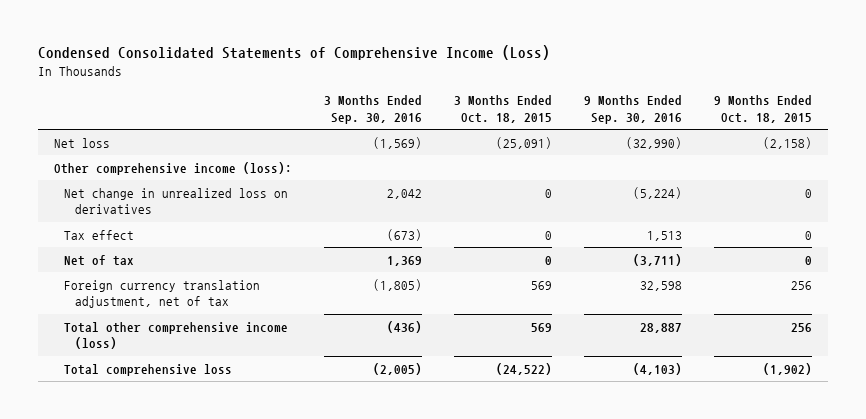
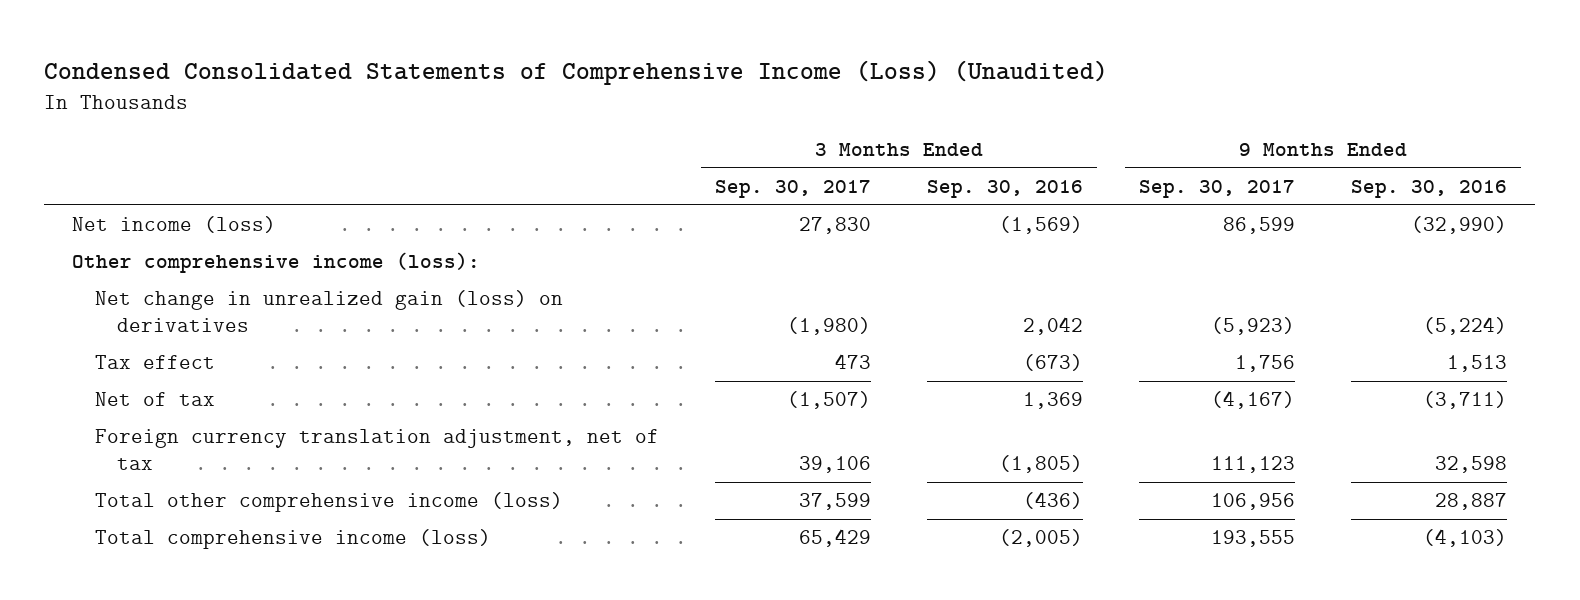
- Condensed Consolidated Statements of Comprehensive Income (Loss)
+ Condensed Consolidated Statements of Comprehensive Income (Loss) (Unaudited)
- | 3 Months Ended Sep. 30, 2016 | 3 Months Ended Oct. 18, 2015 | 9 Months Ended Sep. 30, 2016 | 9 Months Ended Oct. 18, 2015
+ | 3 Months Ended Sep. 30, 2017 | 3 Months Ended Sep. 30, 2016 | 9 Months Ended Sep. 30, 2017 | 9 Months Ended Sep. 30, 2016
- Net loss | (1,569) | (25,091) | (32,990) | (2,158)
+ Net income (loss) | 27,830 | (1,569) | 86,599 | (32,990)
- Net change in unrealized loss on derivatives | 2,042 | 0 | (5,224) | 0
+ Net change in unrealized gain (loss) on derivatives | (1,980) | 2,042 | (5,923) | (5,224)
- Total comprehensive loss | (2,005) | (24,522) | (4,103) | (1,902)
+ Total comprehensive income (loss) | 65,429 | (2,005) | 193,555 | (4,103)

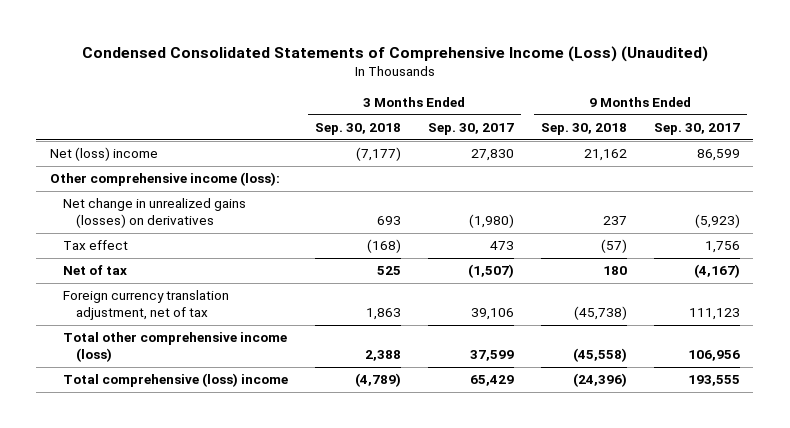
- | 3 Months Ended Sep. 30, 2017 | 3 Months Ended Sep. 30, 2016 | 9 Months Ended Sep. 30, 2017 | 9 Months Ended Sep. 30, 2016
+ | 3 Months Ended Sep. 30, 2018 | 3 Months Ended Sep. 30, 2017 | 9 Months Ended Sep. 30, 2018 | 9 Months Ended Sep. 30, 2017
- Net income (loss) | 27,830 | (1,569) | 86,599 | (32,990)
+ Net (loss) income | (7,177) | 27,830 | 21,162 | 86,599
- Net change in unrealized gain (loss) on derivatives | (1,980) | 2,042 | (5,923) | (5,224)
+ Net change in unrealized gains (losses) on derivatives | 693 | (1,980) | 237 | (5,923)
- Total comprehensive income (loss) | 65,429 | (2,005) | 193,555 | (4,103)
+ Total comprehensive (loss) income | (4,789) | 65,429 | (24,396) | 193,555

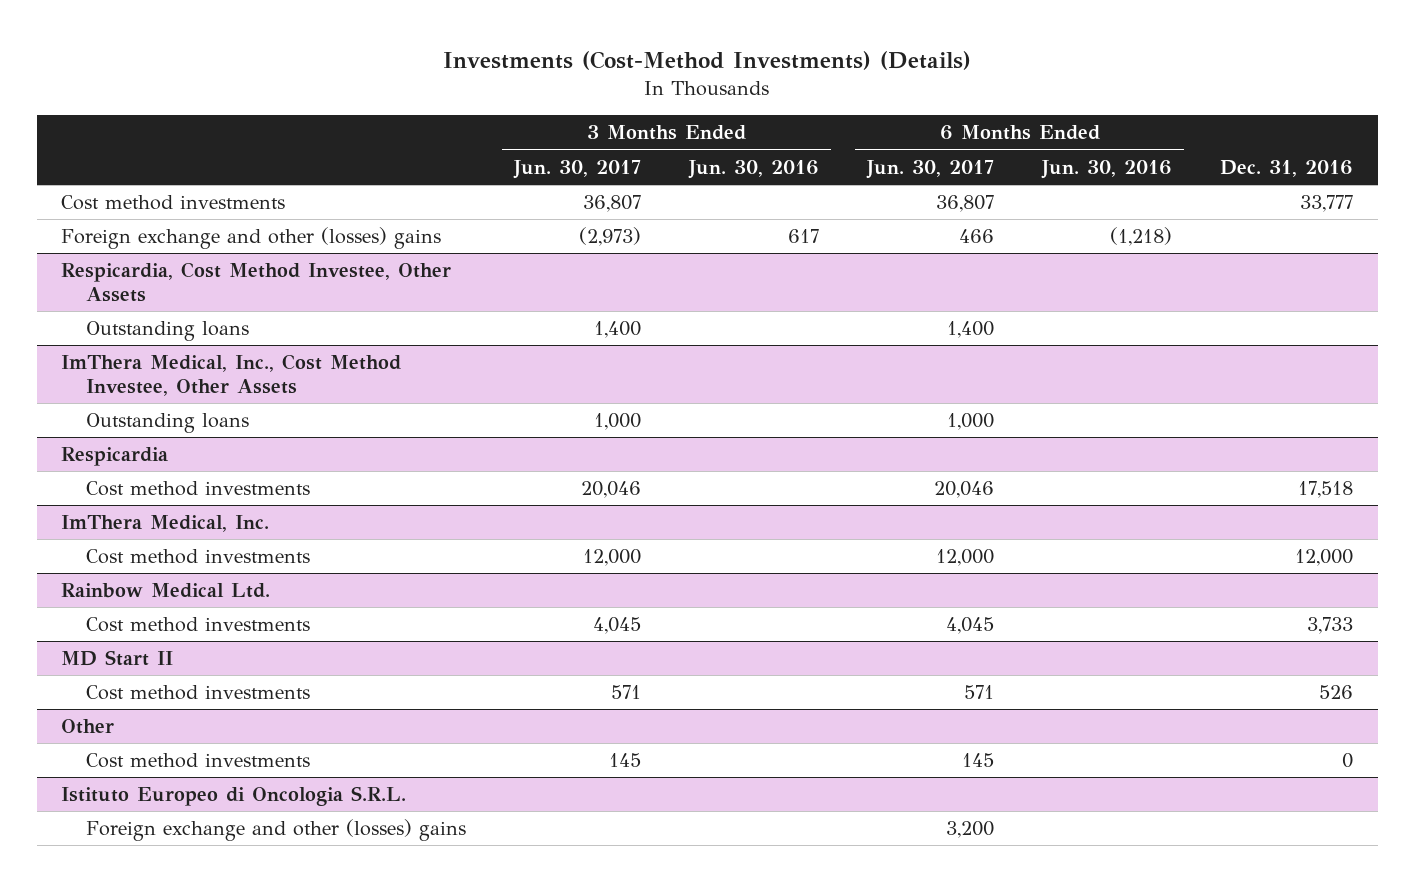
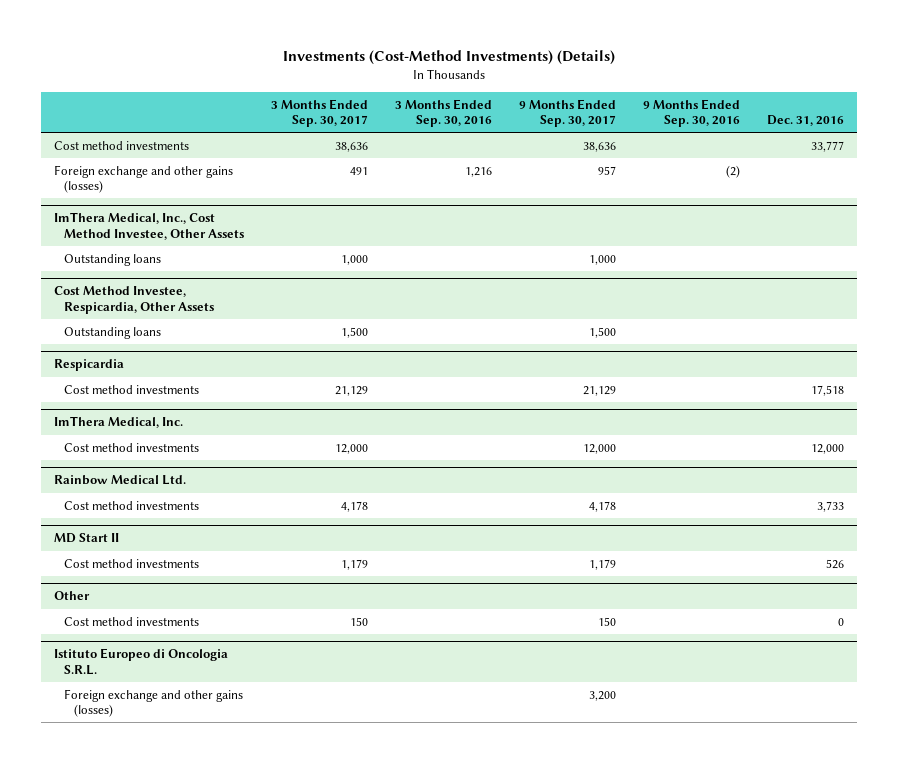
- | 3 Months Ended Jun. 30, 2017 | 3 Months Ended Jun. 30, 2016 | 6 Months Ended Jun. 30, 2017 | 6 Months Ended Jun. 30, 2016 | Dec. 31, 2016
+ | 3 Months Ended Sep. 30, 2017 | 3 Months Ended Sep. 30, 2016 | 9 Months Ended Sep. 30, 2017 | 9 Months Ended Sep. 30, 2016 | Dec. 31, 2016
- Foreign exchange and other (losses) gains | (2,973) | 617 | 466 | (1,218) |
- Respicardia, Cost Method Investee, Other Assets
- Outstanding loans | 1,400 | | 1,400 | |
+ Foreign exchange and other gains (losses) | 491 | 1,216 | 957 | (2) |
+ Cost Method Investee, Respicardia, Other Assets
+ Outstanding loans | 1,500 | | 1,500 | |
@ Istituto Europeo di Oncologia S.R.L.
- Foreign exchange and other (losses) gains | | | 3,200 | |
+ Foreign exchange and other gains (losses) | | | 3,200 | |

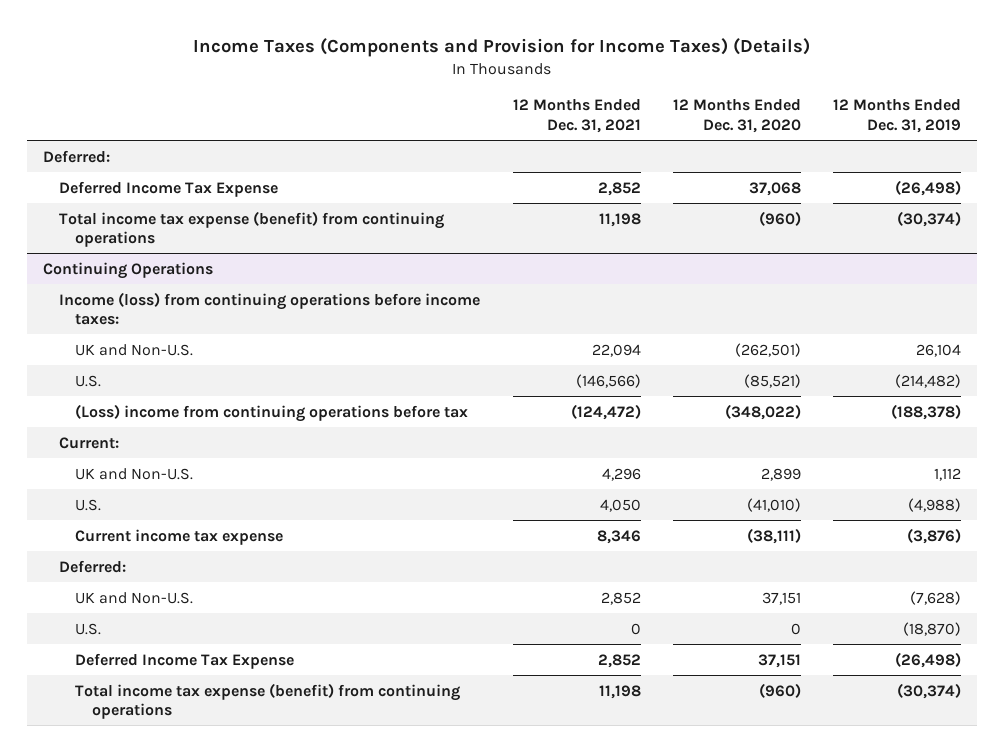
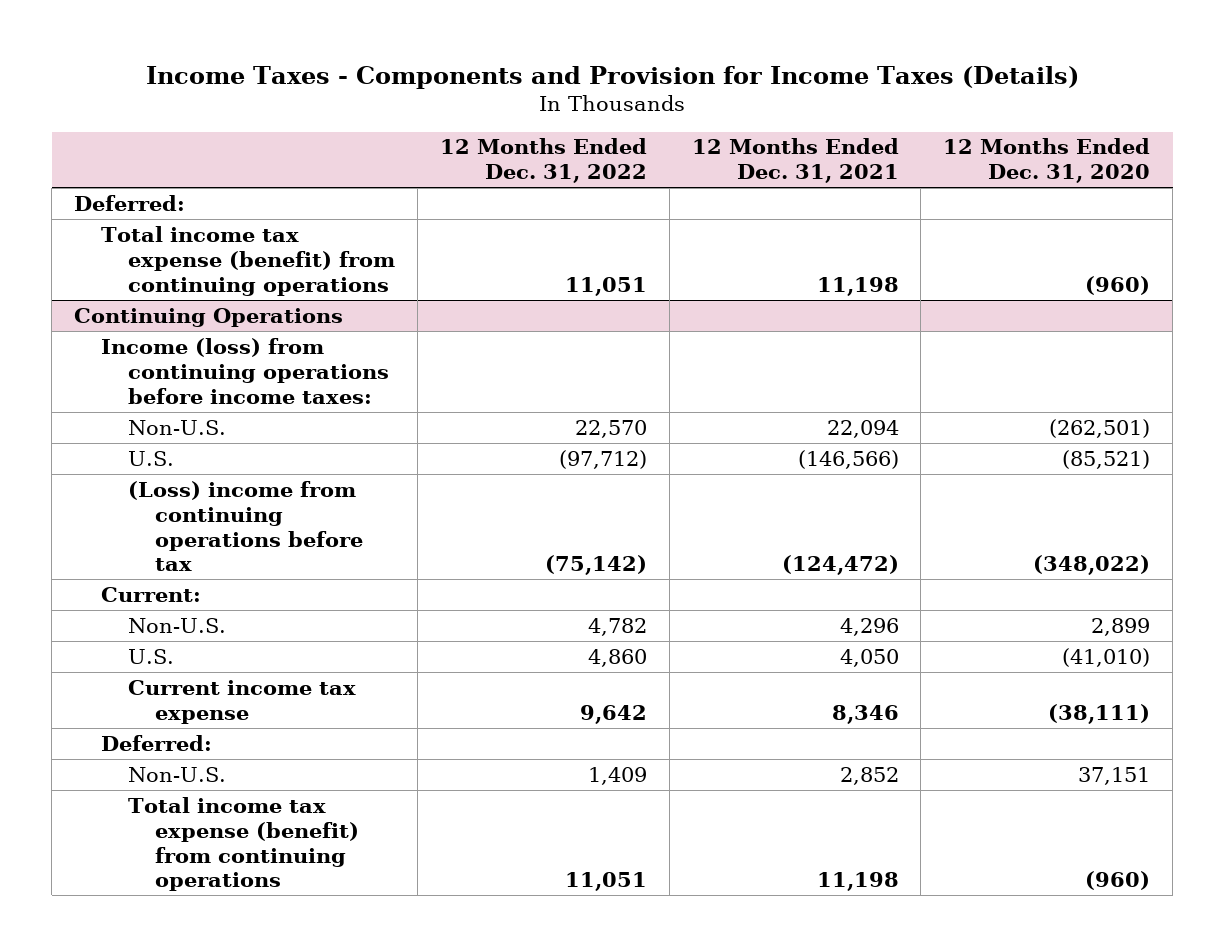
- Income Taxes (Components and Provision for Income Taxes) (Details)
+ Income Taxes - Components and Provision for Income Taxes (Details)
- | 12 Months Ended Dec. 31, 2021 | 12 Months Ended Dec. 31, 2020 | 12 Months Ended Dec. 31, 2019
+ | 12 Months Ended Dec. 31, 2022 | 12 Months Ended Dec. 31, 2021 | 12 Months Ended Dec. 31, 2020
- Deferred Income Tax Expense | 2,852 | 37,068 | (26,498)
@ Continuing Operations
- UK and Non-U.S. | 22,094 | (262,501) | 26,104
+ Non-U.S. | 22,570 | 22,094 | (262,501)
- UK and Non-U.S. | 4,296 | 2,899 | 1,112
+ Non-U.S. | 4,782 | 4,296 | 2,899
- UK and Non-U.S. | 2,852 | 37,151 | (7,628)
- U.S. | 0 | 0 | (18,870)
- Deferred Income Tax Expense | 2,852 | 37,151 | (26,498)
+ Non-U.S. | 1,409 | 2,852 | 37,151

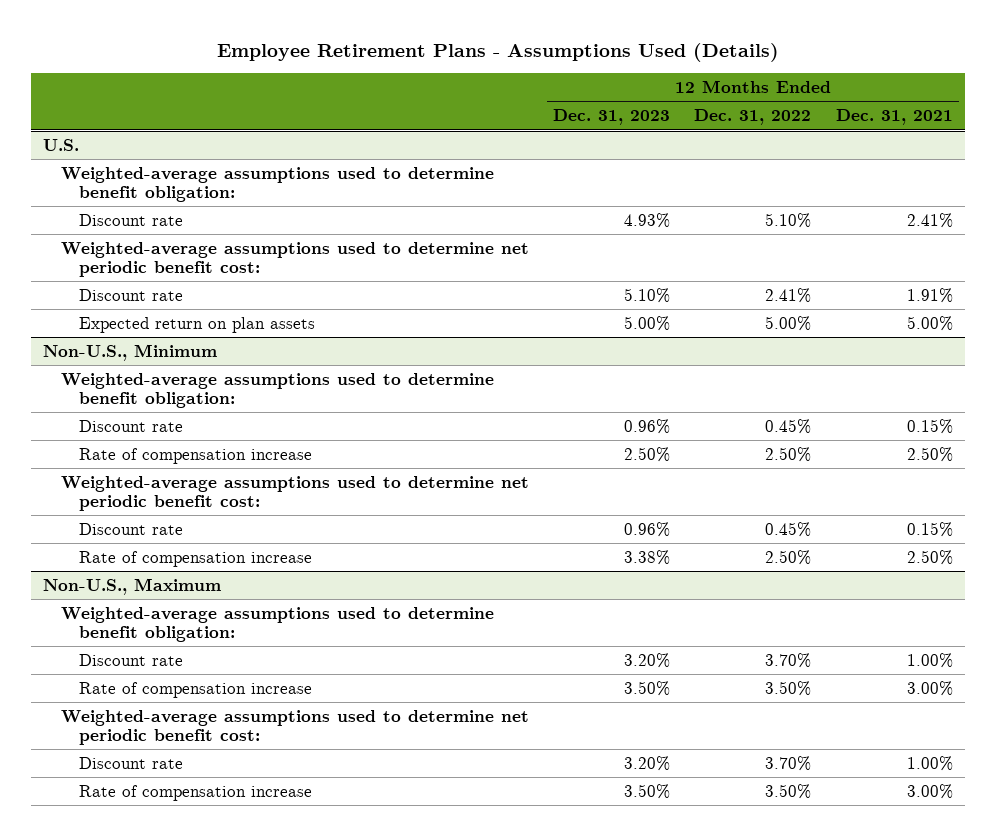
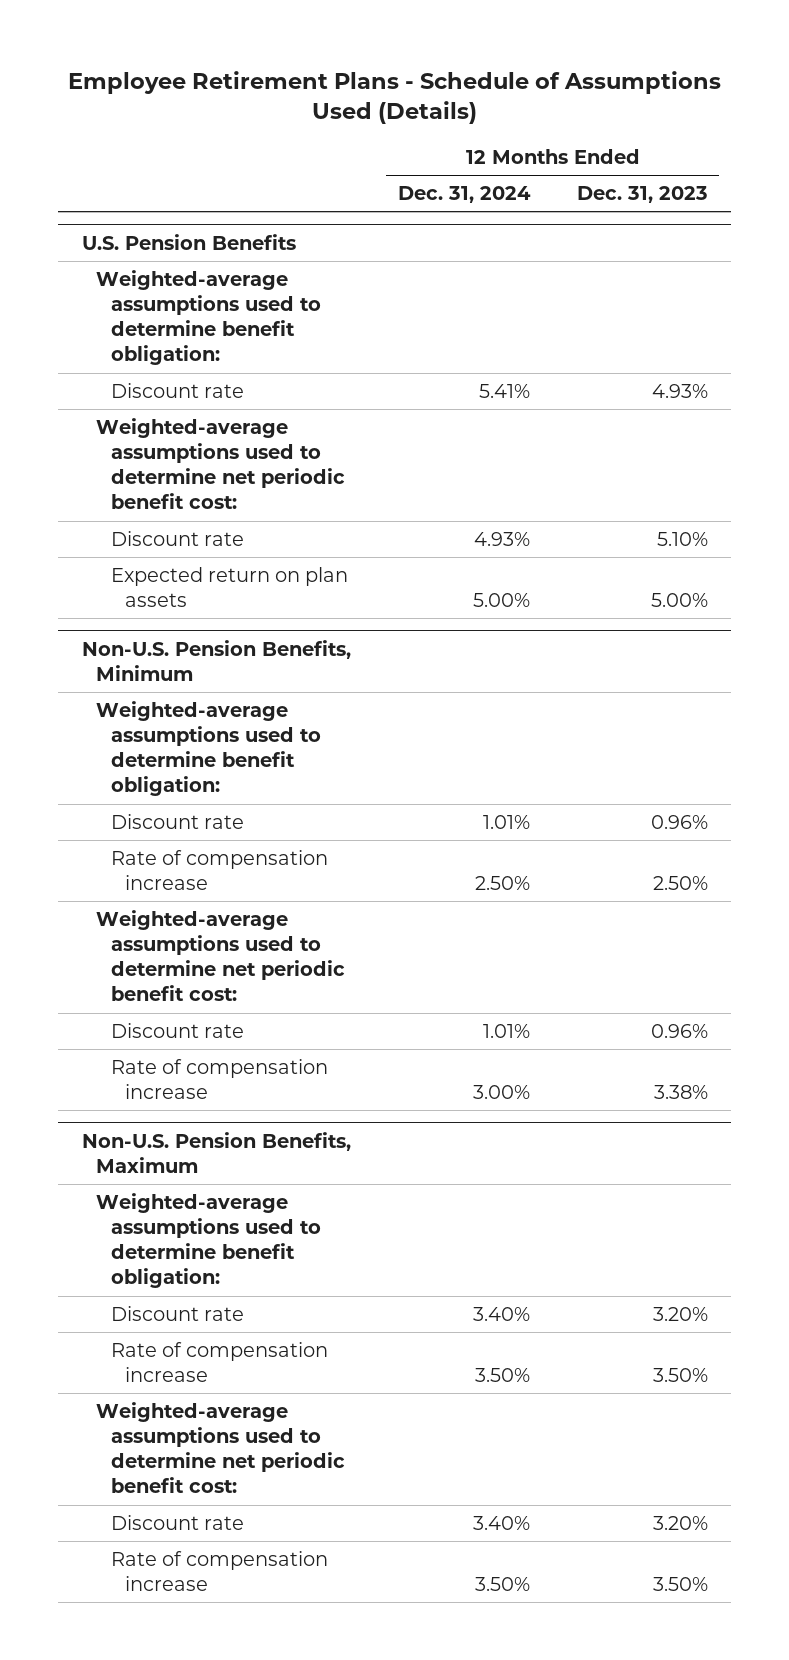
- Employee Retirement Plans - Assumptions Used (Details)
+ Employee Retirement Plans - Schedule of Assumptions Used (Details)
- | 12 Months Ended Dec. 31, 2023 | 12 Months Ended Dec. 31, 2022 | 12 Months Ended Dec. 31, 2021
+ | 12 Months Ended Dec. 31, 2024 | 12 Months Ended Dec. 31, 2023
- U.S.
+ U.S. Pension Benefits
- Non-U.S., Minimum
+ Non-U.S. Pension Benefits, Minimum
- Non-U.S., Maximum
+ Non-U.S. Pension Benefits, Maximum

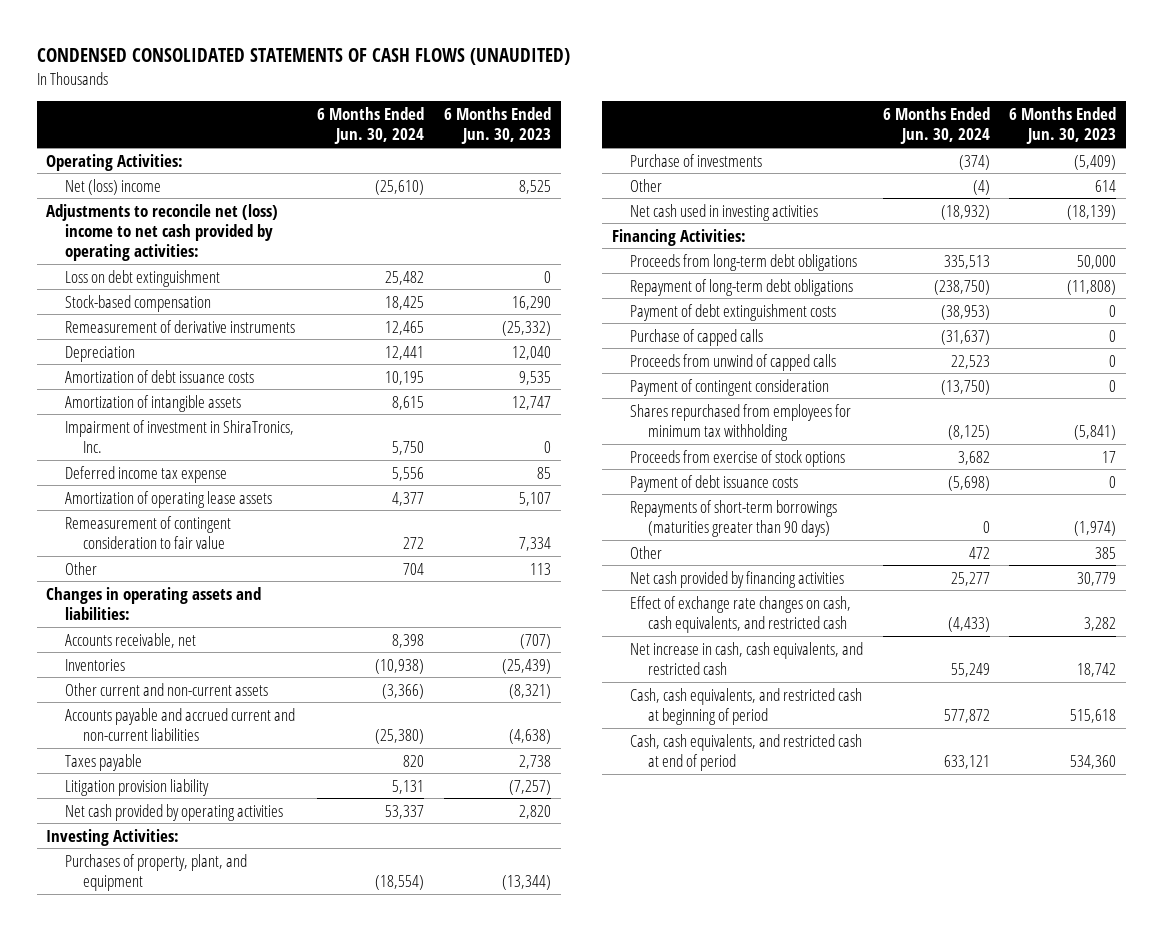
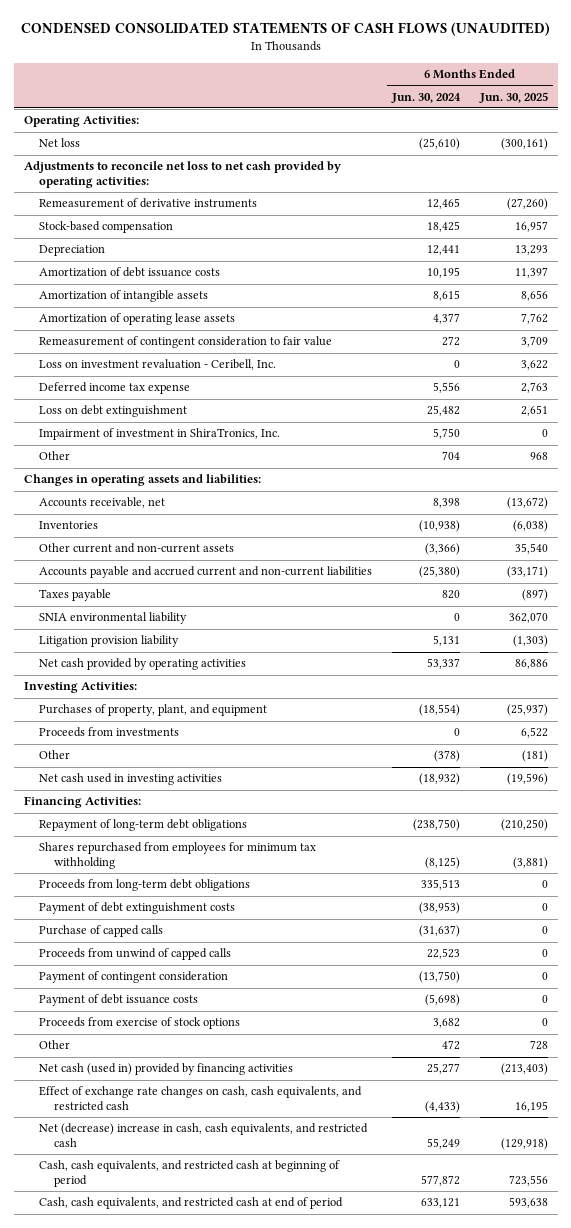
- | 6 Months Ended Jun. 30, 2024 | 6 Months Ended Jun. 30, 2023
+ | 6 Months Ended Jun. 30, 2024 | 6 Months Ended Jun. 30, 2025
- Net (loss) income | (25,610) | 8,525
- Adjustments to reconcile net (loss) income to net cash provided by operating activities:
+ Net loss | (25,610) | (300,161)
+ Adjustments to reconcile net loss to net cash provided by operating activities:
moved down: Stock-based compensation | 18,425 | 16,957
+ Loss on investment revaluation - Ceribell, Inc. | 0 | 3,622
moved down: Deferred income tax expense | 5,556 | 2,763
moved down: Loss on debt extinguishment | 25,482 | 2,651
moved down: Impairment of investment in ShiraTronics, Inc. | 5,750 | 0
+ SNIA environmental liability | 0 | 362,070
- Purchase of investments | (374) | (5,409)
- Other | (4) | 614
+ Proceeds from investments | 0 | 6,522
+ Other | (378) | (181)
moved up: Shares repurchased from employees for minimum tax withholding | (8,125) | (3,881)
moved down: Proceeds from long-term debt obligations | 335,513 | 0
- Repayments of short-term borrowings (maturities greater than 90 days) | 0 | (1,974)
moved down: Proceeds from exercise of stock options | 3,682 | 0
- Net cash provided by financing activities | 25,277 | 30,779
+ Net cash (used in) provided by financing activities | 25,277 | (213,403)
- Net increase in cash, cash equivalents, and restricted cash | 55,249 | 18,742
+ Net (decrease) increase in cash, cash equivalents, and restricted cash | 55,249 | (129,918)

